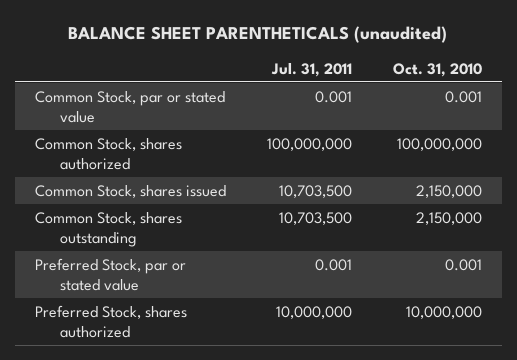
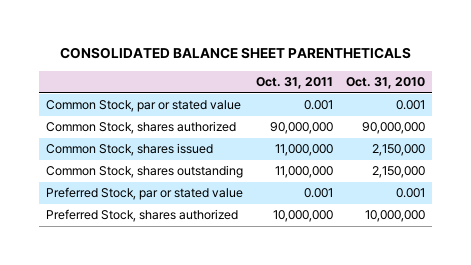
- BALANCE SHEET PARENTHETICALS (unaudited)
+ CONSOLIDATED BALANCE SHEET PARENTHETICALS
- | Jul. 31, 2011 | Oct. 31, 2010
+ | Oct. 31, 2011 | Oct. 31, 2010
- Common Stock, shares authorized | 100,000,000 | 100,000,000
+ Common Stock, shares authorized | 90,000,000 | 90,000,000

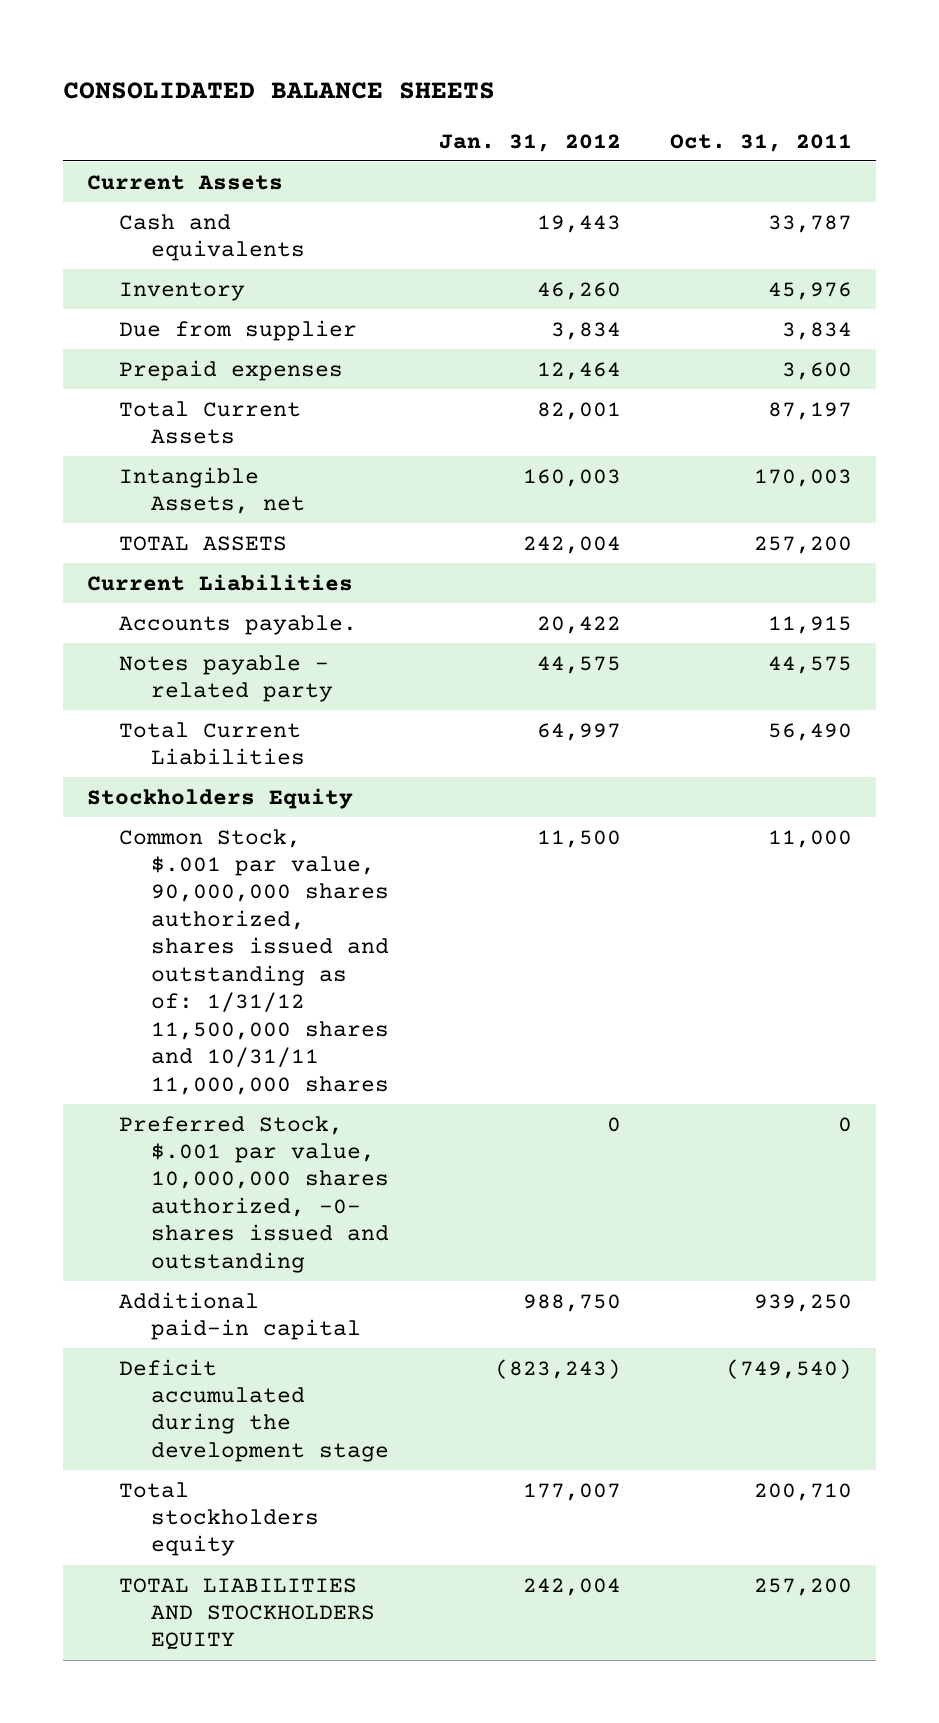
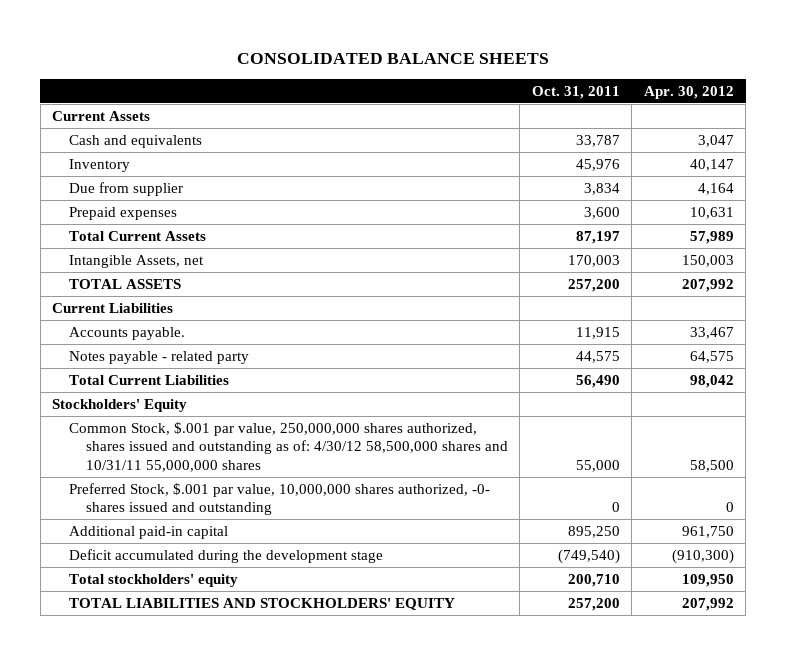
- | Jan. 31, 2012 | Oct. 31, 2011
+ | Oct. 31, 2011 | Apr. 30, 2012
- Stockholders Equity
- Common Stock, $.001 par value, 90,000,000 shares authorized, shares issued and outstanding as of: 1/31/12 11,500,000 shares and 10/31/11 11,000,000 shares | 11,500 | 11,000
+ Stockholders' Equity
+ Common Stock, $.001 par value, 250,000,000 shares authorized, shares issued and outstanding as of: 4/30/12 58,500,000 shares and 10/31/11 55,000,000 shares | 55,000 | 58,500
- Additional paid-in capital | 988,750 | 939,250
+ Additional paid-in capital | 895,250 | 961,750
- Total stockholders equity | 177,007 | 200,710
- TOTAL LIABILITIES AND STOCKHOLDERS EQUITY | 242,004 | 257,200
+ Total stockholders' equity | 200,710 | 109,950
+ TOTAL LIABILITIES AND STOCKHOLDERS' EQUITY | 257,200 | 207,992

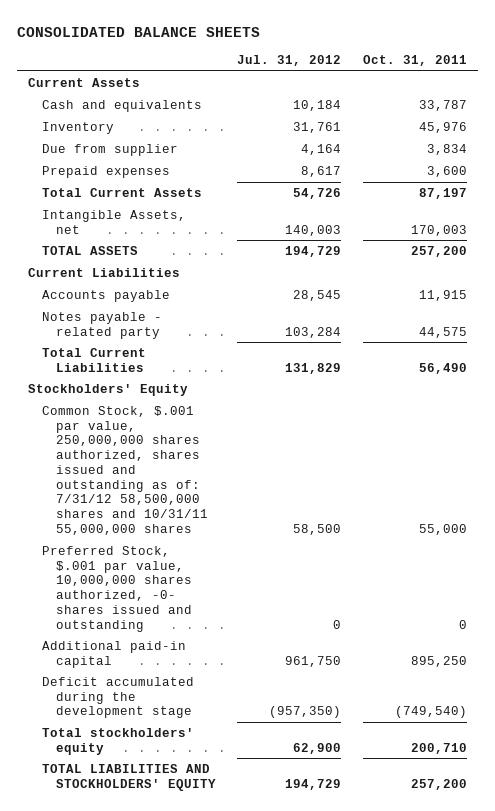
- | Oct. 31, 2011 | Apr. 30, 2012
+ | Jul. 31, 2012 | Oct. 31, 2011
- Accounts payable. | 11,915 | 33,467
+ Accounts payable | 28,545 | 11,915
- Common Stock, $.001 par value, 250,000,000 shares authorized, shares issued and outstanding as of: 4/30/12 58,500,000 shares and 10/31/11 55,000,000 shares | 55,000 | 58,500
+ Common Stock, $.001 par value, 250,000,000 shares authorized, shares issued and outstanding as of: 7/31/12 58,500,000 shares and 10/31/11 55,000,000 shares | 58,500 | 55,000

